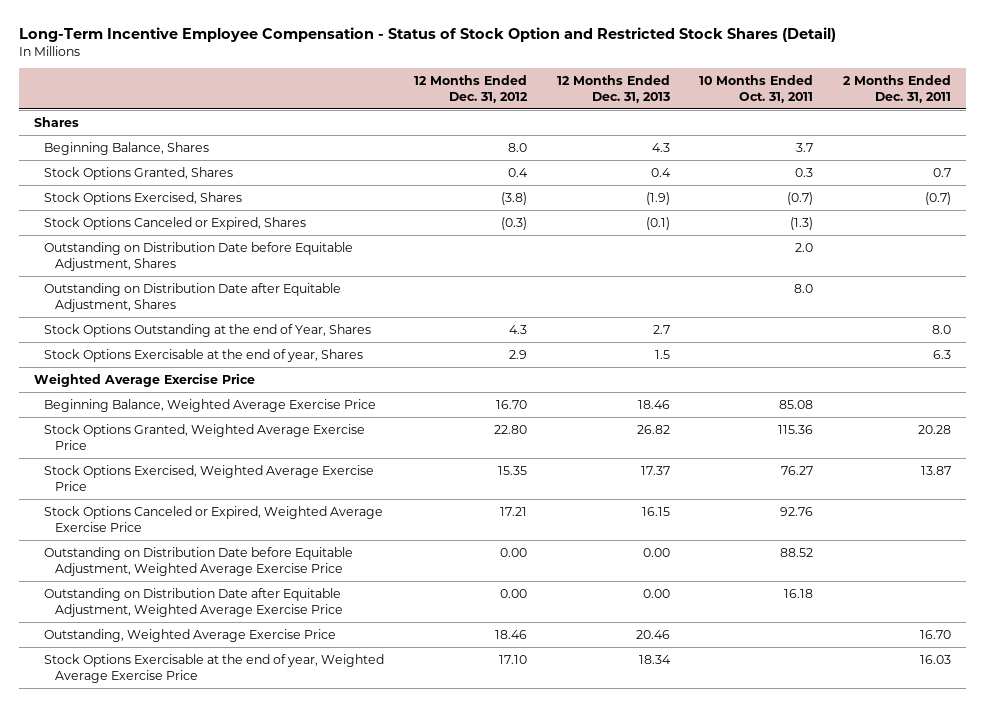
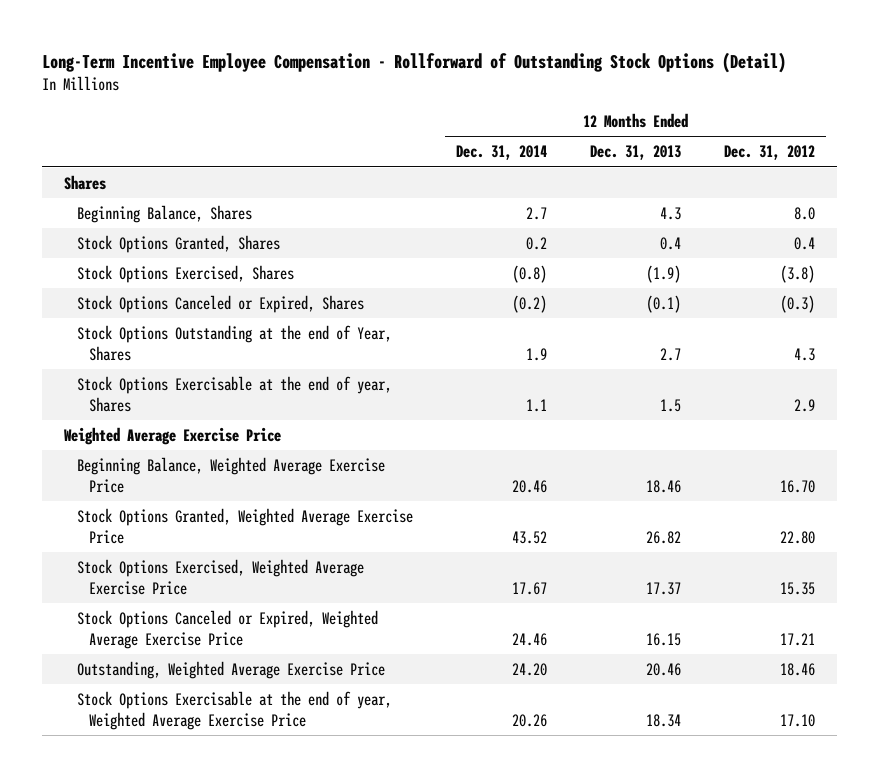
- Long-Term Incentive Employee Compensation - Status of Stock Option and Restricted Stock Shares (Detail)
+ Long-Term Incentive Employee Compensation - Rollforward of Outstanding Stock Options (Detail)
- | 12 Months Ended Dec. 31, 2012 | 12 Months Ended Dec. 31, 2013 | 10 Months Ended Oct. 31, 2011 | 2 Months Ended Dec. 31, 2011
+ | 12 Months Ended Dec. 31, 2014 | 12 Months Ended Dec. 31, 2013 | 12 Months Ended Dec. 31, 2012
- Outstanding on Distribution Date before Equitable Adjustment, Shares | | | 2.0 |
- Outstanding on Distribution Date after Equitable Adjustment, Shares | | | 8.0 |
- Outstanding on Distribution Date before Equitable Adjustment, Weighted Average Exercise Price | 0.00 | 0.00 | 88.52 |
- Outstanding on Distribution Date after Equitable Adjustment, Weighted Average Exercise Price | 0.00 | 0.00 | 16.18 |

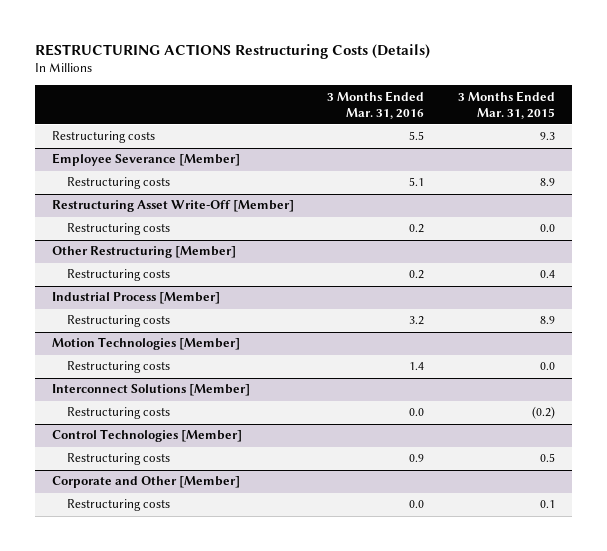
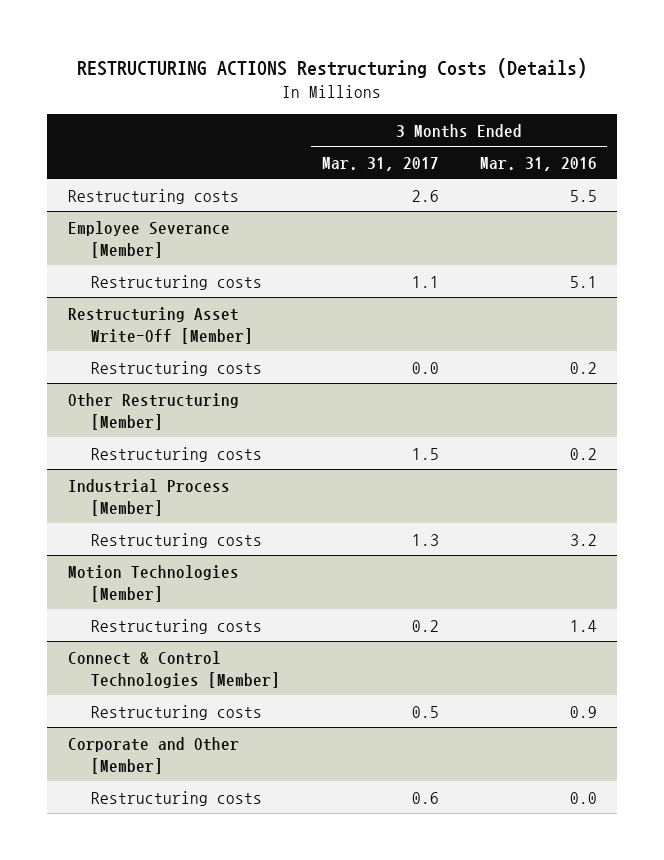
- | 3 Months Ended Mar. 31, 2016 | 3 Months Ended Mar. 31, 2015
+ | 3 Months Ended Mar. 31, 2017 | 3 Months Ended Mar. 31, 2016
- Interconnect Solutions [Member]
- Restructuring costs | 0.0 | (0.2)
- Control Technologies [Member]
+ Connect & Control Technologies [Member]

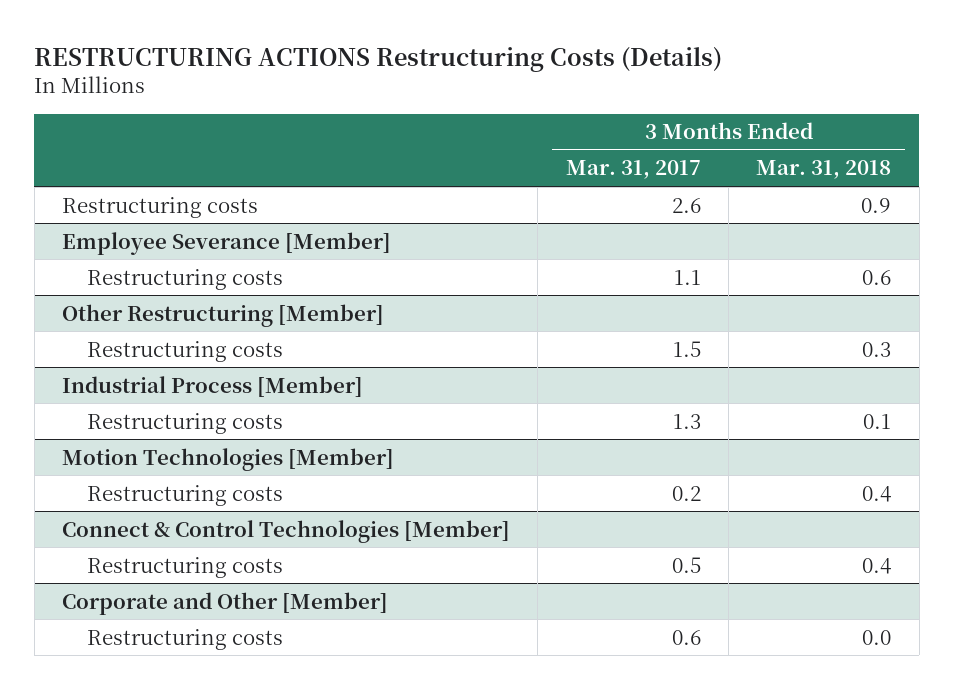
- | 3 Months Ended Mar. 31, 2017 | 3 Months Ended Mar. 31, 2016
+ | 3 Months Ended Mar. 31, 2017 | 3 Months Ended Mar. 31, 2018
- Restructuring Asset Write-Off [Member]
- Restructuring costs | 0.0 | 0.2

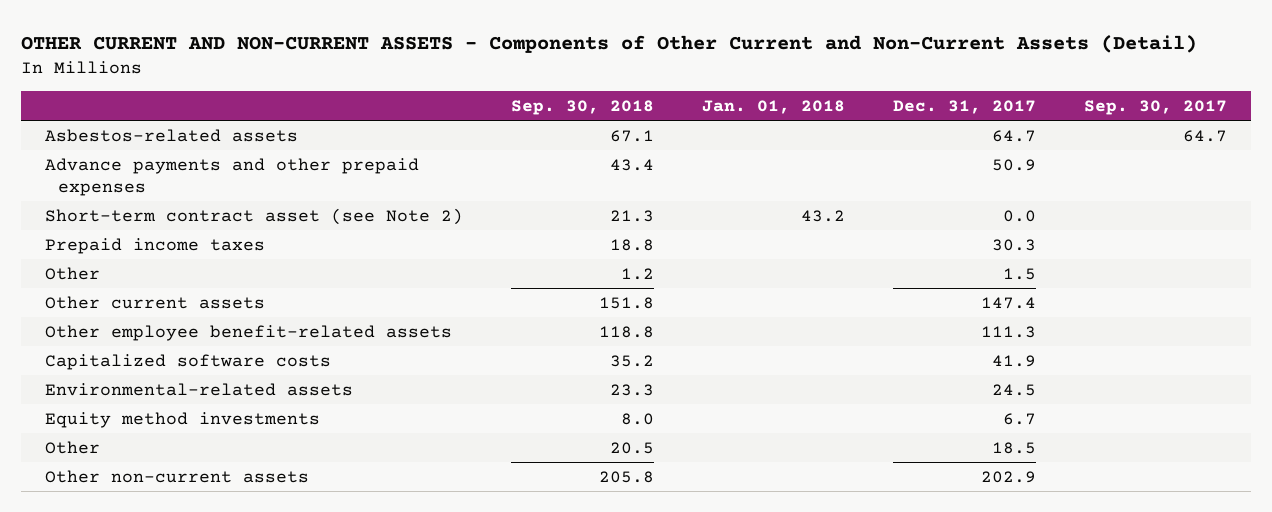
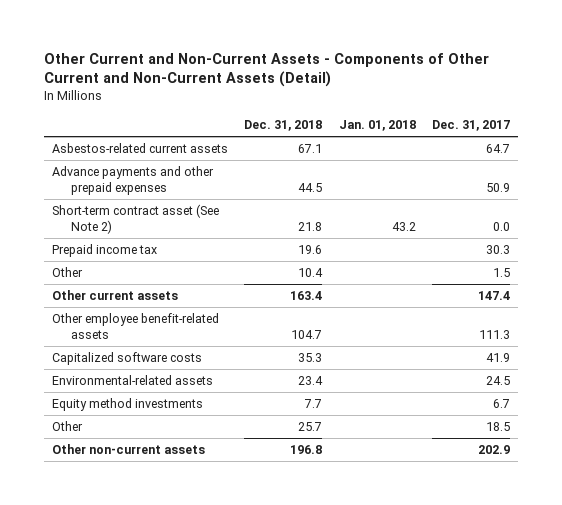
- OTHER CURRENT AND NON-CURRENT ASSETS - Components of Other Current and Non-Current Assets (Detail)
+ Other Current and Non-Current Assets - Components of Other Current and Non-Current Assets (Detail)
- | Sep. 30, 2018 | Jan. 01, 2018 | Dec. 31, 2017 | Sep. 30, 2017
+ | Dec. 31, 2018 | Jan. 01, 2018 | Dec. 31, 2017
- Asbestos-related assets | 67.1 | | 64.7 | 64.7
+ Asbestos-related current assets | 67.1 | | 64.7
- Short-term contract asset (see Note 2) | 21.3 | 43.2 | 0.0 |
- Prepaid income taxes | 18.8 | | 30.3 |
+ Short-term contract asset (See Note 2) | 21.8 | 43.2 | 0.0
+ Prepaid income tax | 19.6 | | 30.3

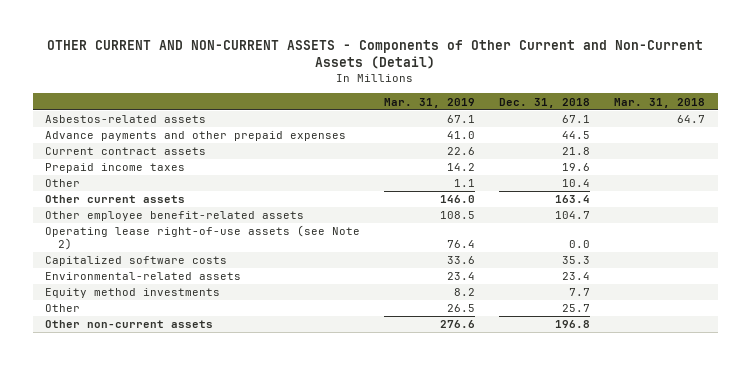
- Other Current and Non-Current Assets - Components of Other Current and Non-Current Assets (Detail)
+ OTHER CURRENT AND NON-CURRENT ASSETS - Components of Other Current and Non-Current Assets (Detail)
- | Dec. 31, 2018 | Jan. 01, 2018 | Dec. 31, 2017
+ | Mar. 31, 2019 | Dec. 31, 2018 | Mar. 31, 2018
- Asbestos-related current assets | 67.1 | | 64.7
+ Asbestos-related assets | 67.1 | 67.1 | 64.7
- Short-term contract asset (See Note 2) | 21.8 | 43.2 | 0.0
- Prepaid income tax | 19.6 | | 30.3
+ Current contract assets | 22.6 | 21.8 |
+ Prepaid income taxes | 14.2 | 19.6 |
+ Operating lease right-of-use assets (see Note 2) | 76.4 | 0.0 |

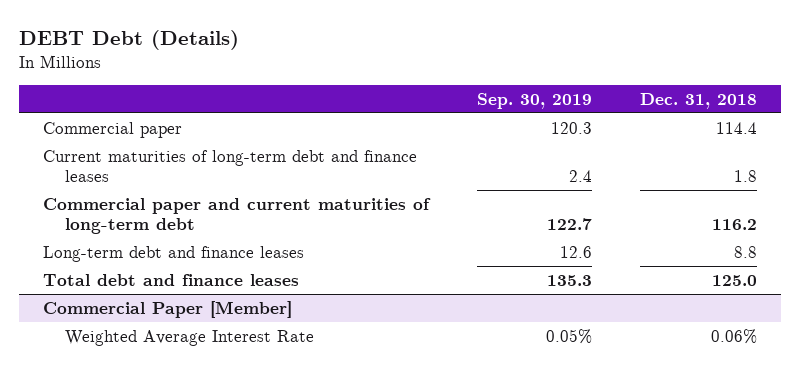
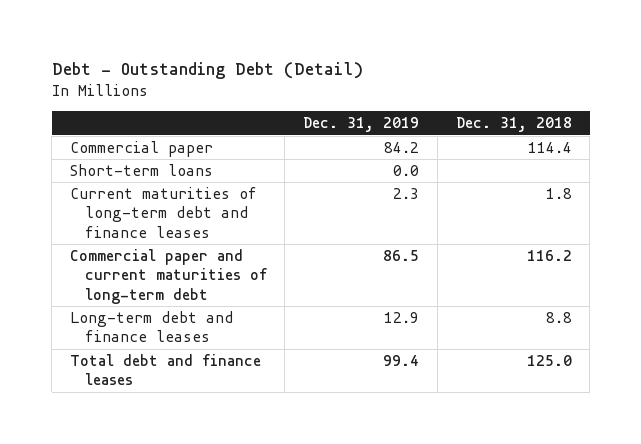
- DEBT Debt (Details)
+ Debt - Outstanding Debt (Detail)
- | Sep. 30, 2019 | Dec. 31, 2018
+ | Dec. 31, 2019 | Dec. 31, 2018
+ Short-term loans | 0.0 |
- Commercial Paper [Member]
- Weighted Average Interest Rate | 0.05% | 0.06%

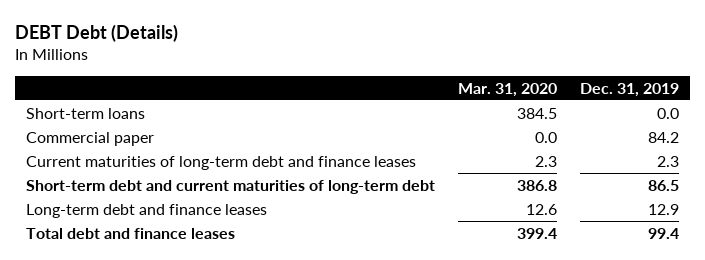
- Debt - Outstanding Debt (Detail)
+ DEBT Debt (Details)
- | Dec. 31, 2019 | Dec. 31, 2018
+ | Mar. 31, 2020 | Dec. 31, 2019
moved down: Commercial paper | 0.0 | 84.2
- Commercial paper and current maturities of long-term debt | 86.5 | 116.2
+ Short-term debt and current maturities of long-term debt | 386.8 | 86.5

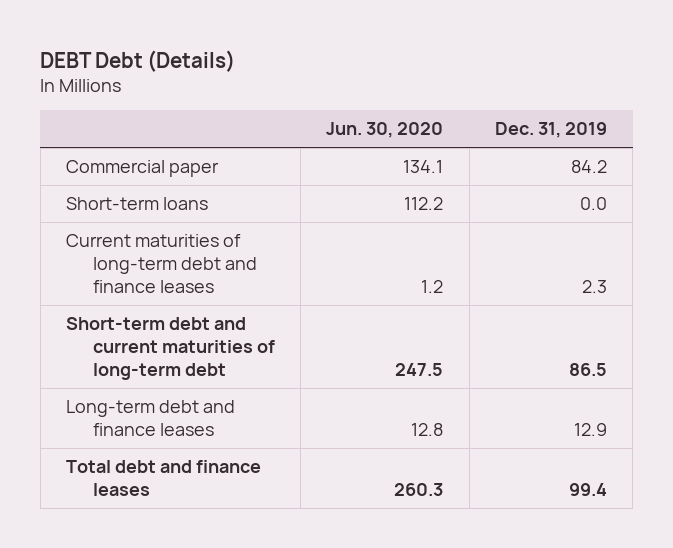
- | Mar. 31, 2020 | Dec. 31, 2019
+ | Jun. 30, 2020 | Dec. 31, 2019
moved down: Short-term loans | 112.2 | 0.0

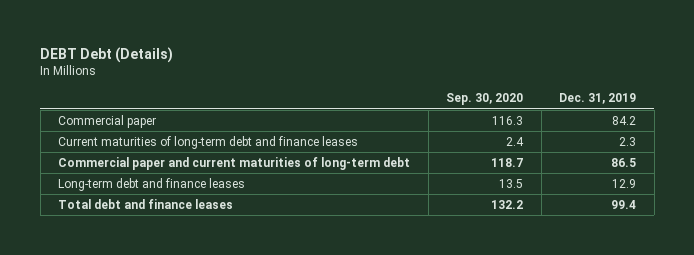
- | Jun. 30, 2020 | Dec. 31, 2019
+ | Sep. 30, 2020 | Dec. 31, 2019
- Short-term loans | 112.2 | 0.0
- Short-term debt and current maturities of long-term debt | 247.5 | 86.5
+ Commercial paper and current maturities of long-term debt | 118.7 | 86.5

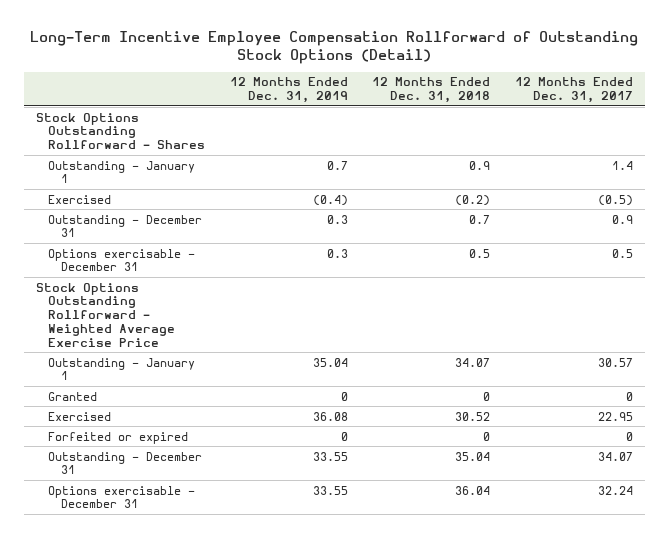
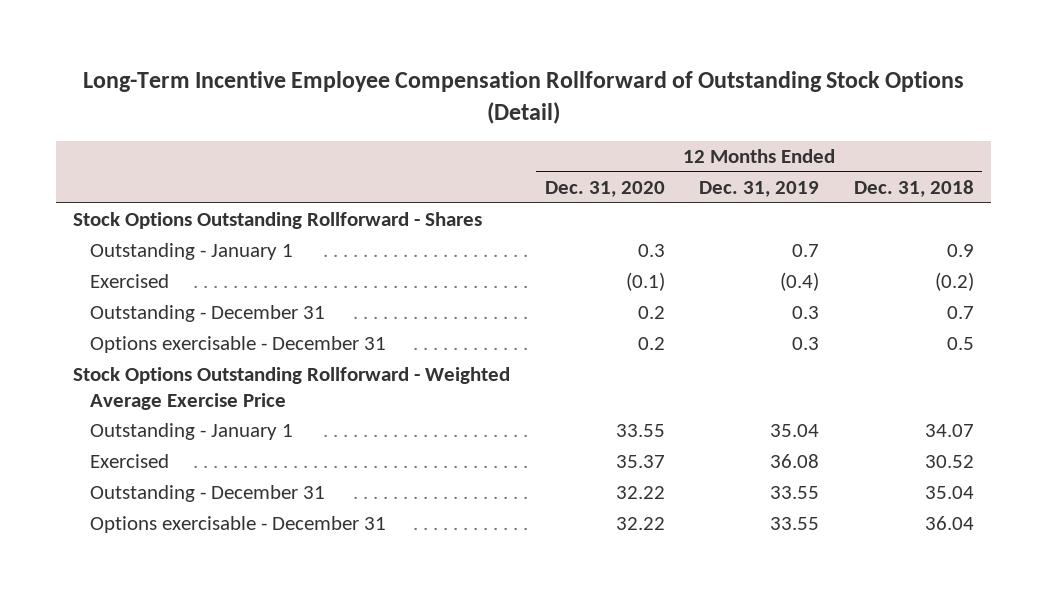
- | 12 Months Ended Dec. 31, 2019 | 12 Months Ended Dec. 31, 2018 | 12 Months Ended Dec. 31, 2017
+ | 12 Months Ended Dec. 31, 2020 | 12 Months Ended Dec. 31, 2019 | 12 Months Ended Dec. 31, 2018
- Granted | 0 | 0 | 0
- Forfeited or expired | 0 | 0 | 0

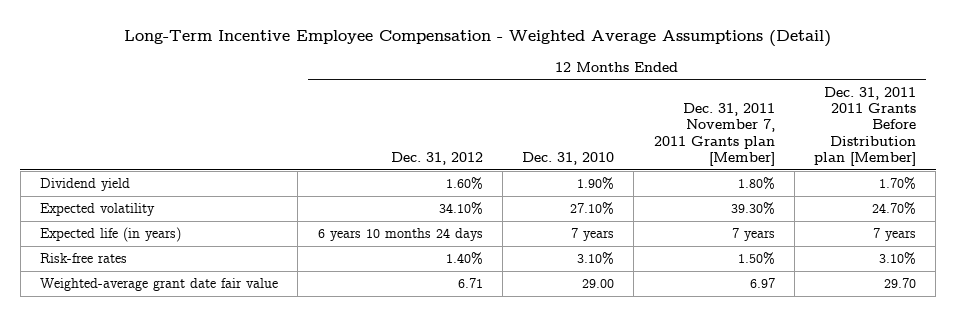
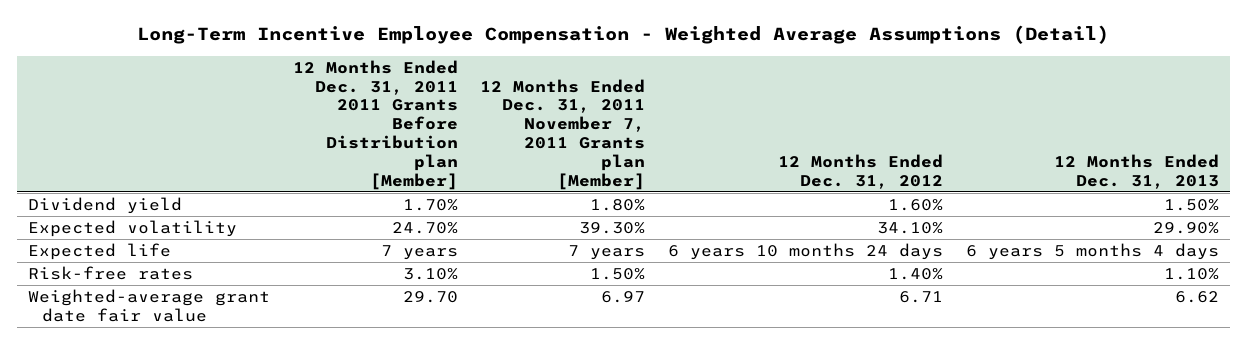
- | 12 Months Ended Dec. 31, 2012 | 12 Months Ended Dec. 31, 2010 | 12 Months Ended Dec. 31, 2011 November 7, 2011 Grants plan [Member] | 12 Months Ended Dec. 31, 2011 2011 Grants Before Distribution plan [Member]
+ | 12 Months Ended Dec. 31, 2011 2011 Grants Before Distribution plan [Member] | 12 Months Ended Dec. 31, 2011 November 7, 2011 Grants plan [Member] | 12 Months Ended Dec. 31, 2012 | 12 Months Ended Dec. 31, 2013
- Expected life (in years) | 6 years 10 months 24 days | 7 years | 7 years | 7 years
+ Expected life | 7 years | 7 years | 6 years 10 months 24 days | 6 years 5 months 4 days

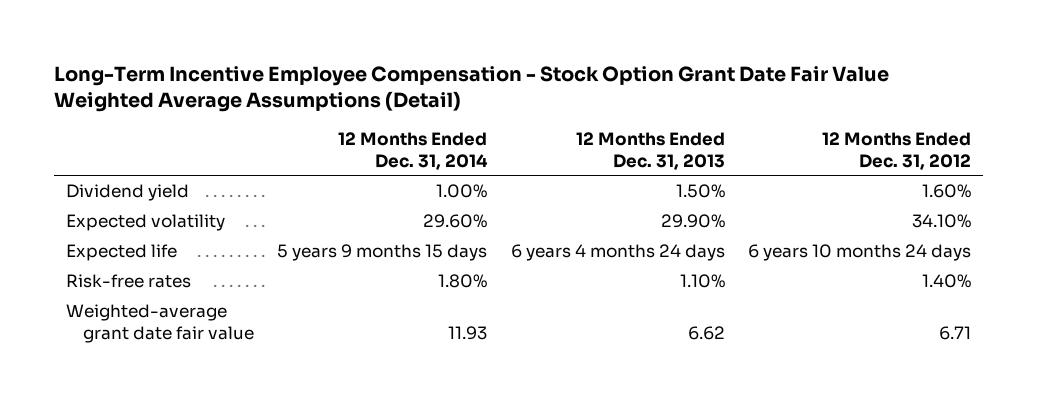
- Long-Term Incentive Employee Compensation - Weighted Average Assumptions (Detail)
+ Long-Term Incentive Employee Compensation - Stock Option Grant Date Fair Value Weighted Average Assumptions (Detail)
- | 12 Months Ended Dec. 31, 2011 2011 Grants Before Distribution plan [Member] | 12 Months Ended Dec. 31, 2011 November 7, 2011 Grants plan [Member] | 12 Months Ended Dec. 31, 2012 | 12 Months Ended Dec. 31, 2013
+ | 12 Months Ended Dec. 31, 2014 | 12 Months Ended Dec. 31, 2013 | 12 Months Ended Dec. 31, 2012
- Expected life | 7 years | 7 years | 6 years 10 months 24 days | 6 years 5 months 4 days
+ Expected life | 5 years 9 months 15 days | 6 years 4 months 24 days | 6 years 10 months 24 days

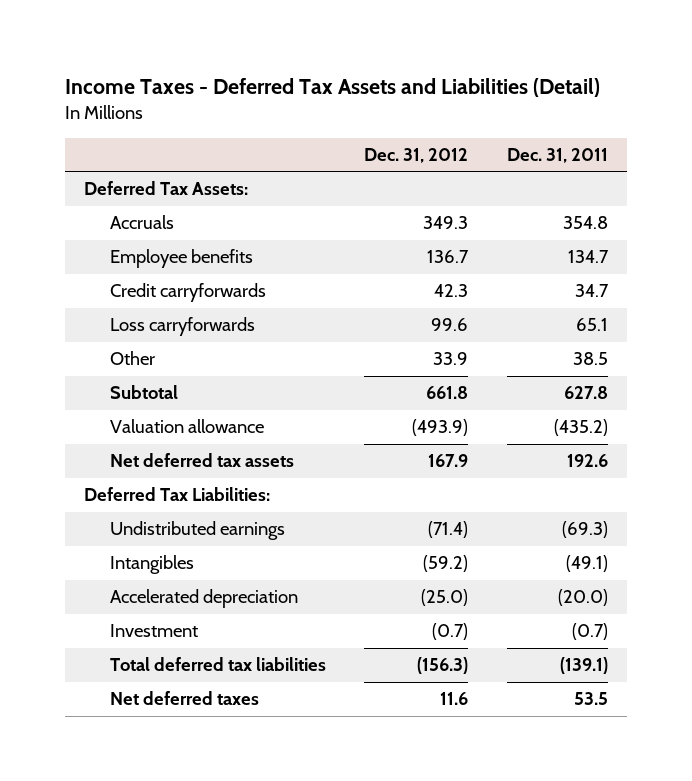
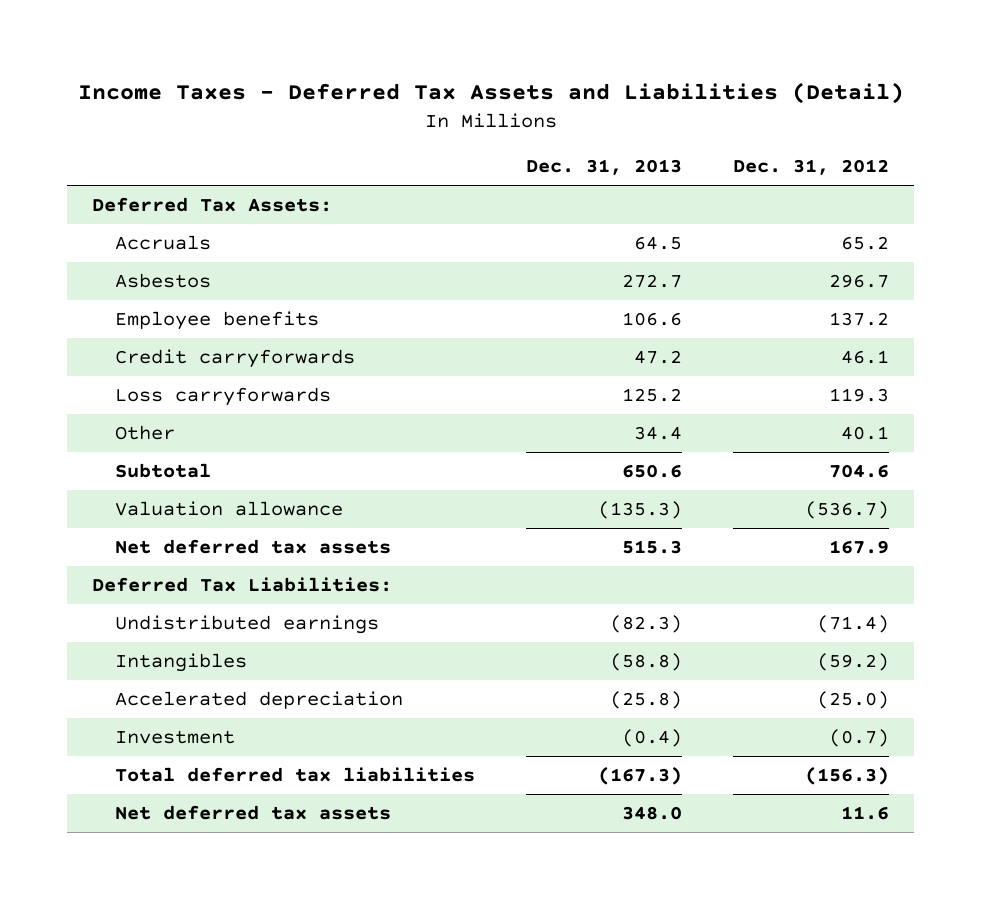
- | Dec. 31, 2012 | Dec. 31, 2011
+ | Dec. 31, 2013 | Dec. 31, 2012
- Accruals | 349.3 | 354.8
- Employee benefits | 136.7 | 134.7
- Credit carryforwards | 42.3 | 34.7
- Loss carryforwards | 99.6 | 65.1
- Other | 33.9 | 38.5
- Subtotal | 661.8 | 627.8
- Valuation allowance | (493.9) | (435.2)
+ Accruals | 64.5 | 65.2
+ Asbestos | 272.7 | 296.7
+ Employee benefits | 106.6 | 137.2
+ Credit carryforwards | 47.2 | 46.1
+ Loss carryforwards | 125.2 | 119.3
+ Other | 34.4 | 40.1
+ Subtotal | 650.6 | 704.6
+ Valuation allowance | (135.3) | (536.7)
- Net deferred taxes | 11.6 | 53.5
+ Net deferred tax assets | 348.0 | 11.6

